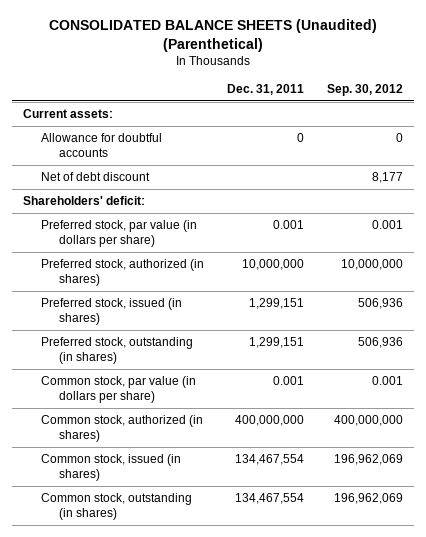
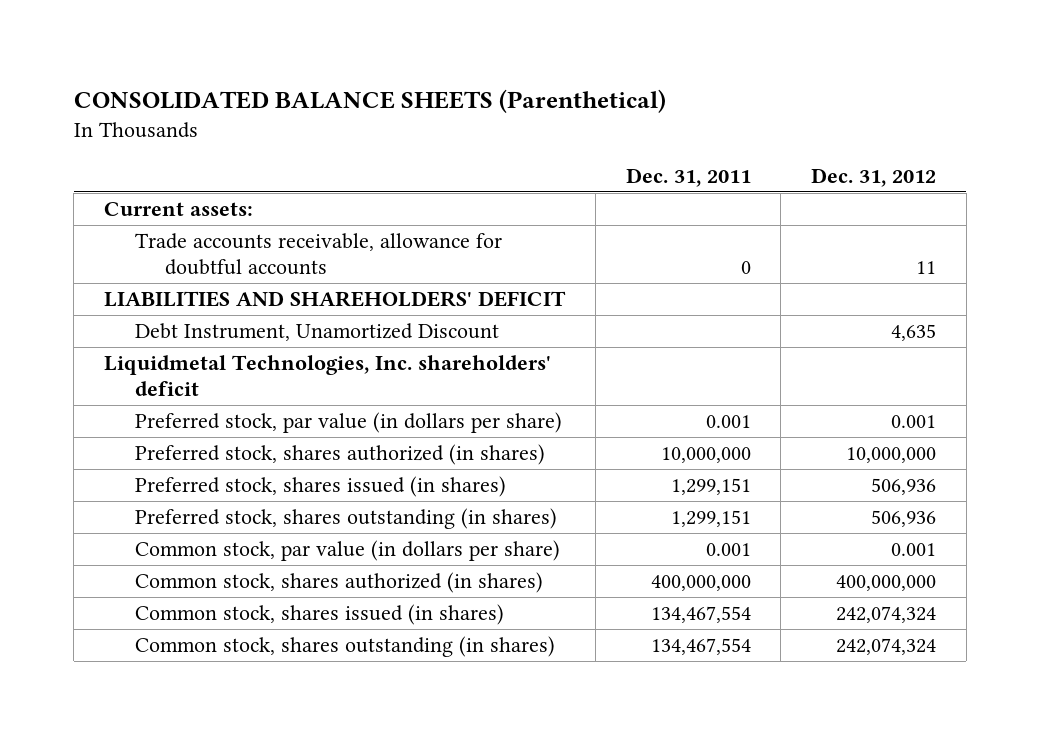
- CONSOLIDATED BALANCE SHEETS (Unaudited) (Parenthetical)
+ CONSOLIDATED BALANCE SHEETS (Parenthetical)
- | Dec. 31, 2011 | Sep. 30, 2012
+ | Dec. 31, 2011 | Dec. 31, 2012
- Allowance for doubtful accounts | 0 | 0
- Net of debt discount | | 8,177
- Shareholders' deficit:
+ Trade accounts receivable, allowance for doubtful accounts | 0 | 11
+ LIABILITIES AND SHAREHOLDERS' DEFICIT
+ Debt Instrument, Unamortized Discount | | 4,635
+ Liquidmetal Technologies, Inc. shareholders' deficit
- Preferred stock, authorized (in shares) | 10,000,000 | 10,000,000
- Preferred stock, issued (in shares) | 1,299,151 | 506,936
- Preferred stock, outstanding (in shares) | 1,299,151 | 506,936
+ Preferred stock, shares authorized (in shares) | 10,000,000 | 10,000,000
+ Preferred stock, shares issued (in shares) | 1,299,151 | 506,936
+ Preferred stock, shares outstanding (in shares) | 1,299,151 | 506,936
- Common stock, authorized (in shares) | 400,000,000 | 400,000,000
- Common stock, issued (in shares) | 134,467,554 | 196,962,069
- Common stock, outstanding (in shares) | 134,467,554 | 196,962,069
+ Common stock, shares authorized (in shares) | 400,000,000 | 400,000,000
+ Common stock, shares issued (in shares) | 134,467,554 | 242,074,324
+ Common stock, shares outstanding (in shares) | 134,467,554 | 242,074,324

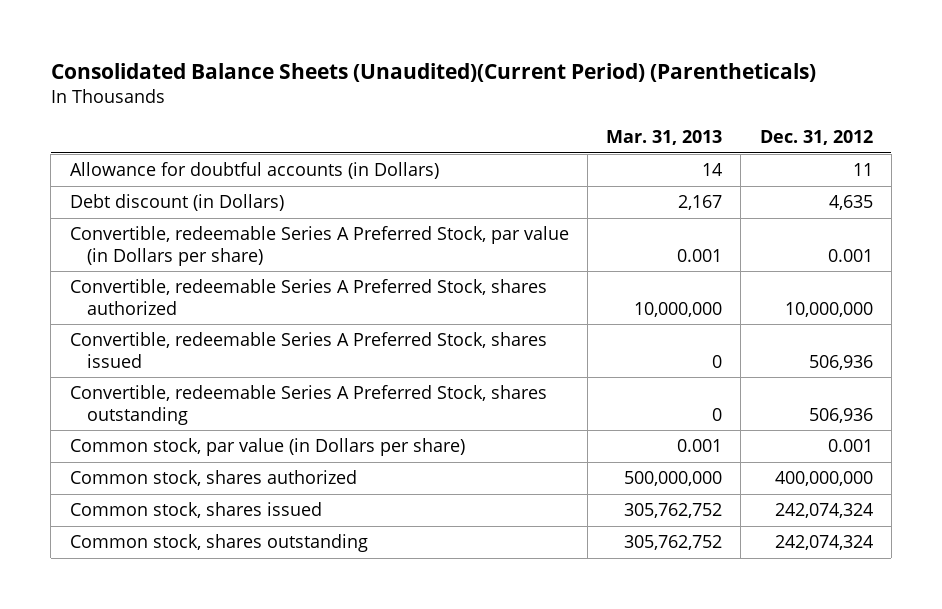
- CONSOLIDATED BALANCE SHEETS (Parenthetical)
+ Consolidated Balance Sheets (Unaudited)(Current Period) (Parentheticals)
- | Dec. 31, 2011 | Dec. 31, 2012
+ | Mar. 31, 2013 | Dec. 31, 2012
- Current assets:
- Trade accounts receivable, allowance for doubtful accounts | 0 | 11
- LIABILITIES AND SHAREHOLDERS' DEFICIT
- Debt Instrument, Unamortized Discount | | 4,635
- Liquidmetal Technologies, Inc. shareholders' deficit
- Preferred stock, par value (in dollars per share) | 0.001 | 0.001
- Preferred stock, shares authorized (in shares) | 10,000,000 | 10,000,000
- Preferred stock, shares issued (in shares) | 1,299,151 | 506,936
- Preferred stock, shares outstanding (in shares) | 1,299,151 | 506,936
- Common stock, par value (in dollars per share) | 0.001 | 0.001
- Common stock, shares authorized (in shares) | 400,000,000 | 400,000,000
- Common stock, shares issued (in shares) | 134,467,554 | 242,074,324
- Common stock, shares outstanding (in shares) | 134,467,554 | 242,074,324
+ Allowance for doubtful accounts (in Dollars) | 14 | 11
+ Debt discount (in Dollars) | 2,167 | 4,635
+ Convertible, redeemable Series A Preferred Stock, par value (in Dollars per share) | 0.001 | 0.001
+ Convertible, redeemable Series A Preferred Stock, shares authorized | 10,000,000 | 10,000,000
+ Convertible, redeemable Series A Preferred Stock, shares issued | 0 | 506,936
+ Convertible, redeemable Series A Preferred Stock, shares outstanding | 0 | 506,936
+ Common stock, par value (in Dollars per share) | 0.001 | 0.001
+ Common stock, shares authorized | 500,000,000 | 400,000,000
+ Common stock, shares issued | 305,762,752 | 242,074,324
+ Common stock, shares outstanding | 305,762,752 | 242,074,324

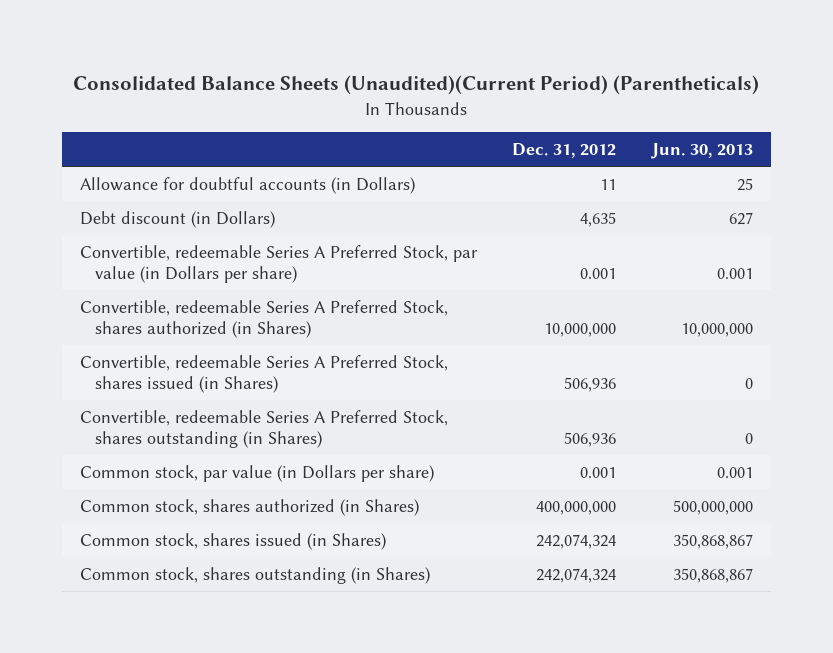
- | Mar. 31, 2013 | Dec. 31, 2012
+ | Dec. 31, 2012 | Jun. 30, 2013
- Convertible, redeemable Series A Preferred Stock, shares authorized | 10,000,000 | 10,000,000
- Convertible, redeemable Series A Preferred Stock, shares issued | 0 | 506,936
- Convertible, redeemable Series A Preferred Stock, shares outstanding | 0 | 506,936
+ Convertible, redeemable Series A Preferred Stock, shares authorized (in Shares) | 10,000,000 | 10,000,000
+ Convertible, redeemable Series A Preferred Stock, shares issued (in Shares) | 506,936 | 0
+ Convertible, redeemable Series A Preferred Stock, shares outstanding (in Shares) | 506,936 | 0
- Common stock, shares authorized | 500,000,000 | 400,000,000
- Common stock, shares issued | 305,762,752 | 242,074,324
- Common stock, shares outstanding | 305,762,752 | 242,074,324
+ Common stock, shares authorized (in Shares) | 400,000,000 | 500,000,000
+ Common stock, shares issued (in Shares) | 242,074,324 | 350,868,867
+ Common stock, shares outstanding (in Shares) | 242,074,324 | 350,868,867

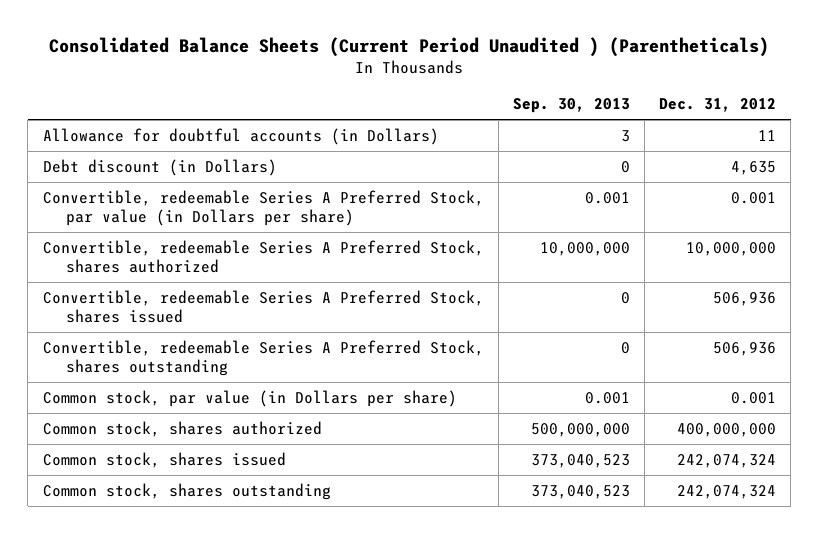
- Consolidated Balance Sheets (Unaudited)(Current Period) (Parentheticals)
+ Consolidated Balance Sheets (Current Period Unaudited ) (Parentheticals)
- | Dec. 31, 2012 | Jun. 30, 2013
+ | Sep. 30, 2013 | Dec. 31, 2012
- Convertible, redeemable Series A Preferred Stock, shares authorized (in Shares) | 10,000,000 | 10,000,000
- Convertible, redeemable Series A Preferred Stock, shares issued (in Shares) | 506,936 | 0
- Convertible, redeemable Series A Preferred Stock, shares outstanding (in Shares) | 506,936 | 0
+ Convertible, redeemable Series A Preferred Stock, shares authorized | 10,000,000 | 10,000,000
+ Convertible, redeemable Series A Preferred Stock, shares issued | 0 | 506,936
+ Convertible, redeemable Series A Preferred Stock, shares outstanding | 0 | 506,936
- Common stock, shares authorized (in Shares) | 400,000,000 | 500,000,000
- Common stock, shares issued (in Shares) | 242,074,324 | 350,868,867
- Common stock, shares outstanding (in Shares) | 242,074,324 | 350,868,867
+ Common stock, shares authorized | 500,000,000 | 400,000,000
+ Common stock, shares issued | 373,040,523 | 242,074,324
+ Common stock, shares outstanding | 373,040,523 | 242,074,324

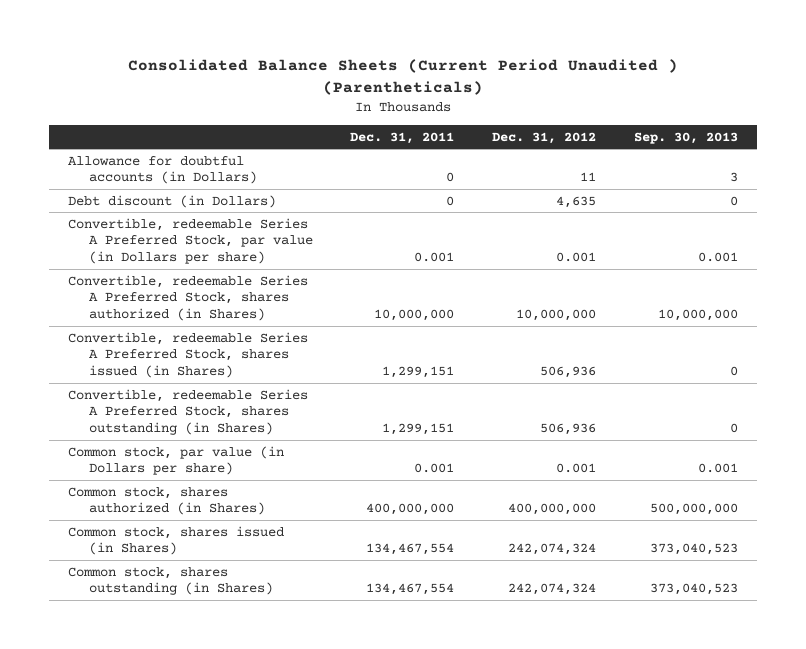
- | Sep. 30, 2013 | Dec. 31, 2012
+ | Dec. 31, 2011 | Dec. 31, 2012 | Sep. 30, 2013
- Convertible, redeemable Series A Preferred Stock, shares authorized | 10,000,000 | 10,000,000
- Convertible, redeemable Series A Preferred Stock, shares issued | 0 | 506,936
- Convertible, redeemable Series A Preferred Stock, shares outstanding | 0 | 506,936
+ Convertible, redeemable Series A Preferred Stock, shares authorized (in Shares) | 10,000,000 | 10,000,000 | 10,000,000
+ Convertible, redeemable Series A Preferred Stock, shares issued (in Shares) | 1,299,151 | 506,936 | 0
+ Convertible, redeemable Series A Preferred Stock, shares outstanding (in Shares) | 1,299,151 | 506,936 | 0
- Common stock, shares authorized | 500,000,000 | 400,000,000
- Common stock, shares issued | 373,040,523 | 242,074,324
- Common stock, shares outstanding | 373,040,523 | 242,074,324
+ Common stock, shares authorized (in Shares) | 400,000,000 | 400,000,000 | 500,000,000
+ Common stock, shares issued (in Shares) | 134,467,554 | 242,074,324 | 373,040,523
+ Common stock, shares outstanding (in Shares) | 134,467,554 | 242,074,324 | 373,040,523

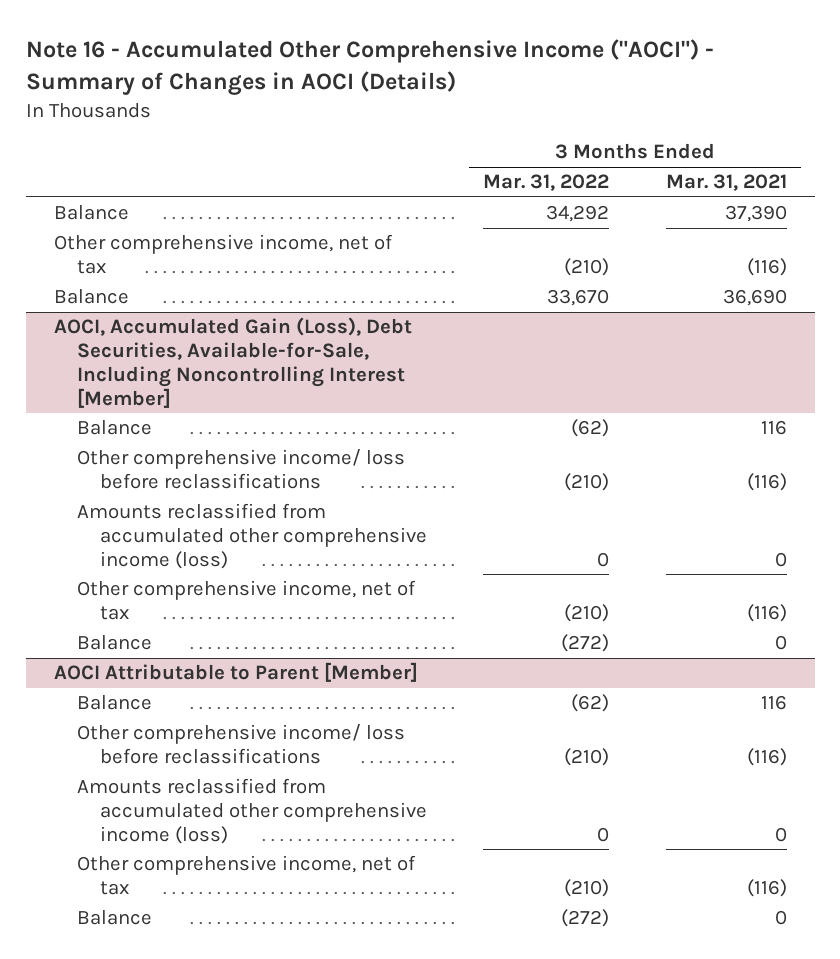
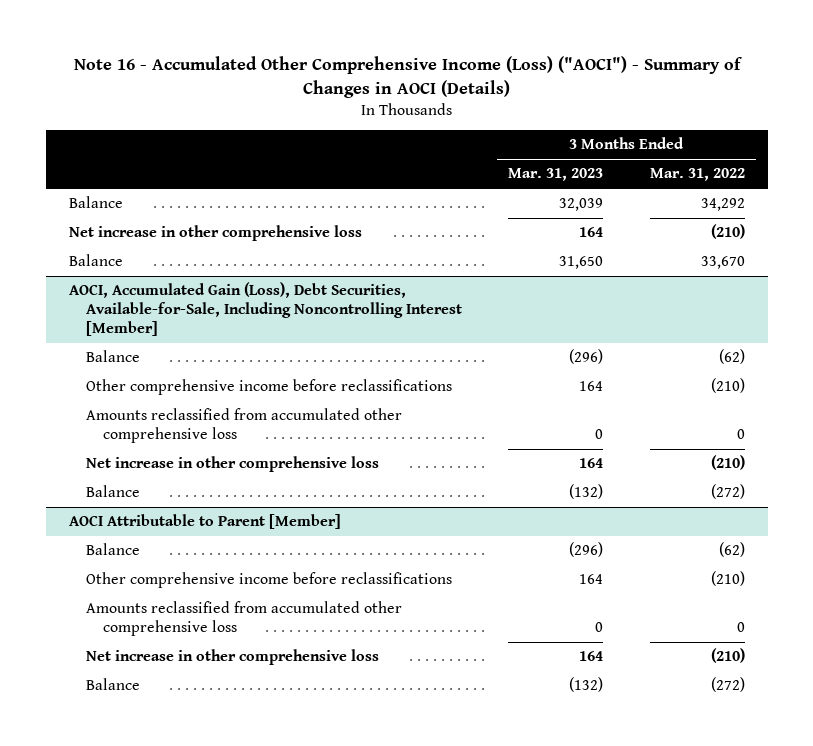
- Note 16 - Accumulated Other Comprehensive Income ("AOCI") - Summary of Changes in AOCI (Details)
+ Note 16 - Accumulated Other Comprehensive Income (Loss) ("AOCI") - Summary of Changes in AOCI (Details)
- | 3 Months Ended Mar. 31, 2022 | 3 Months Ended Mar. 31, 2021
+ | 3 Months Ended Mar. 31, 2023 | 3 Months Ended Mar. 31, 2022
- Other comprehensive income, net of tax | (210) | (116)
+ Net increase in other comprehensive loss | 164 | (210)
@ AOCI, Accumulated Gain (Loss), Debt Securities, Available-for-Sale, Including Noncontrolling Interest [Member]
- Other comprehensive income/ loss before reclassifications | (210) | (116)
- Amounts reclassified from accumulated other comprehensive income (loss) | 0 | 0
- Other comprehensive income, net of tax | (210) | (116)
+ Other comprehensive income before reclassifications | 164 | (210)
+ Amounts reclassified from accumulated other comprehensive loss | 0 | 0
+ Net increase in other comprehensive loss | 164 | (210)
@ AOCI Attributable to Parent [Member]
- Other comprehensive income/ loss before reclassifications | (210) | (116)
- Amounts reclassified from accumulated other comprehensive income (loss) | 0 | 0
- Other comprehensive income, net of tax | (210) | (116)
+ Other comprehensive income before reclassifications | 164 | (210)
+ Amounts reclassified from accumulated other comprehensive loss | 0 | 0
+ Net increase in other comprehensive loss | 164 | (210)

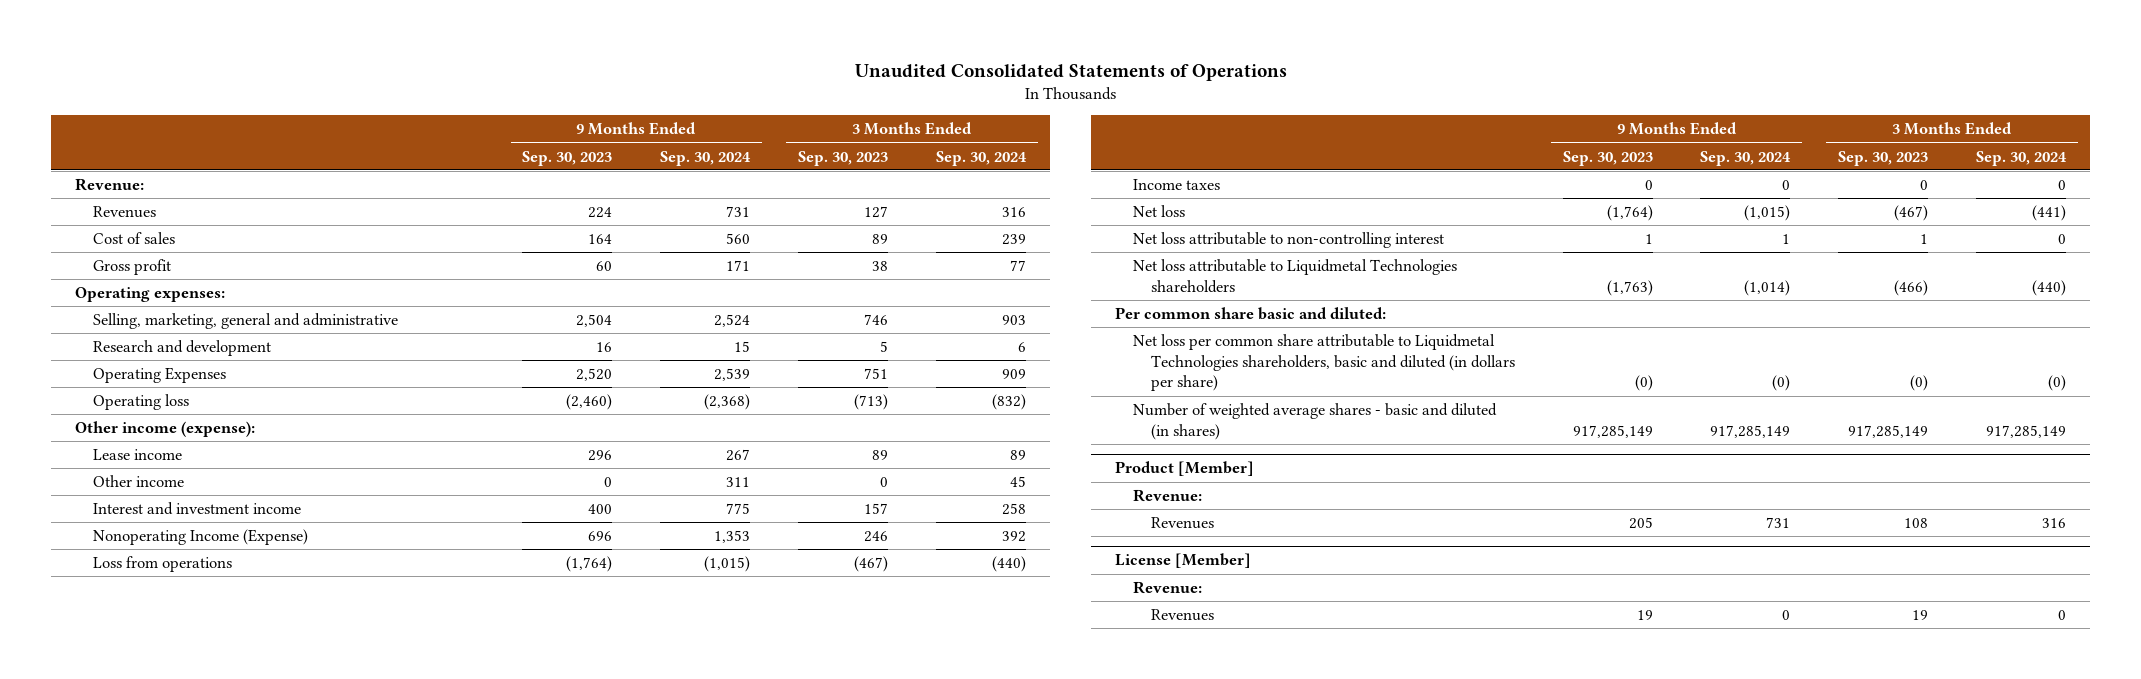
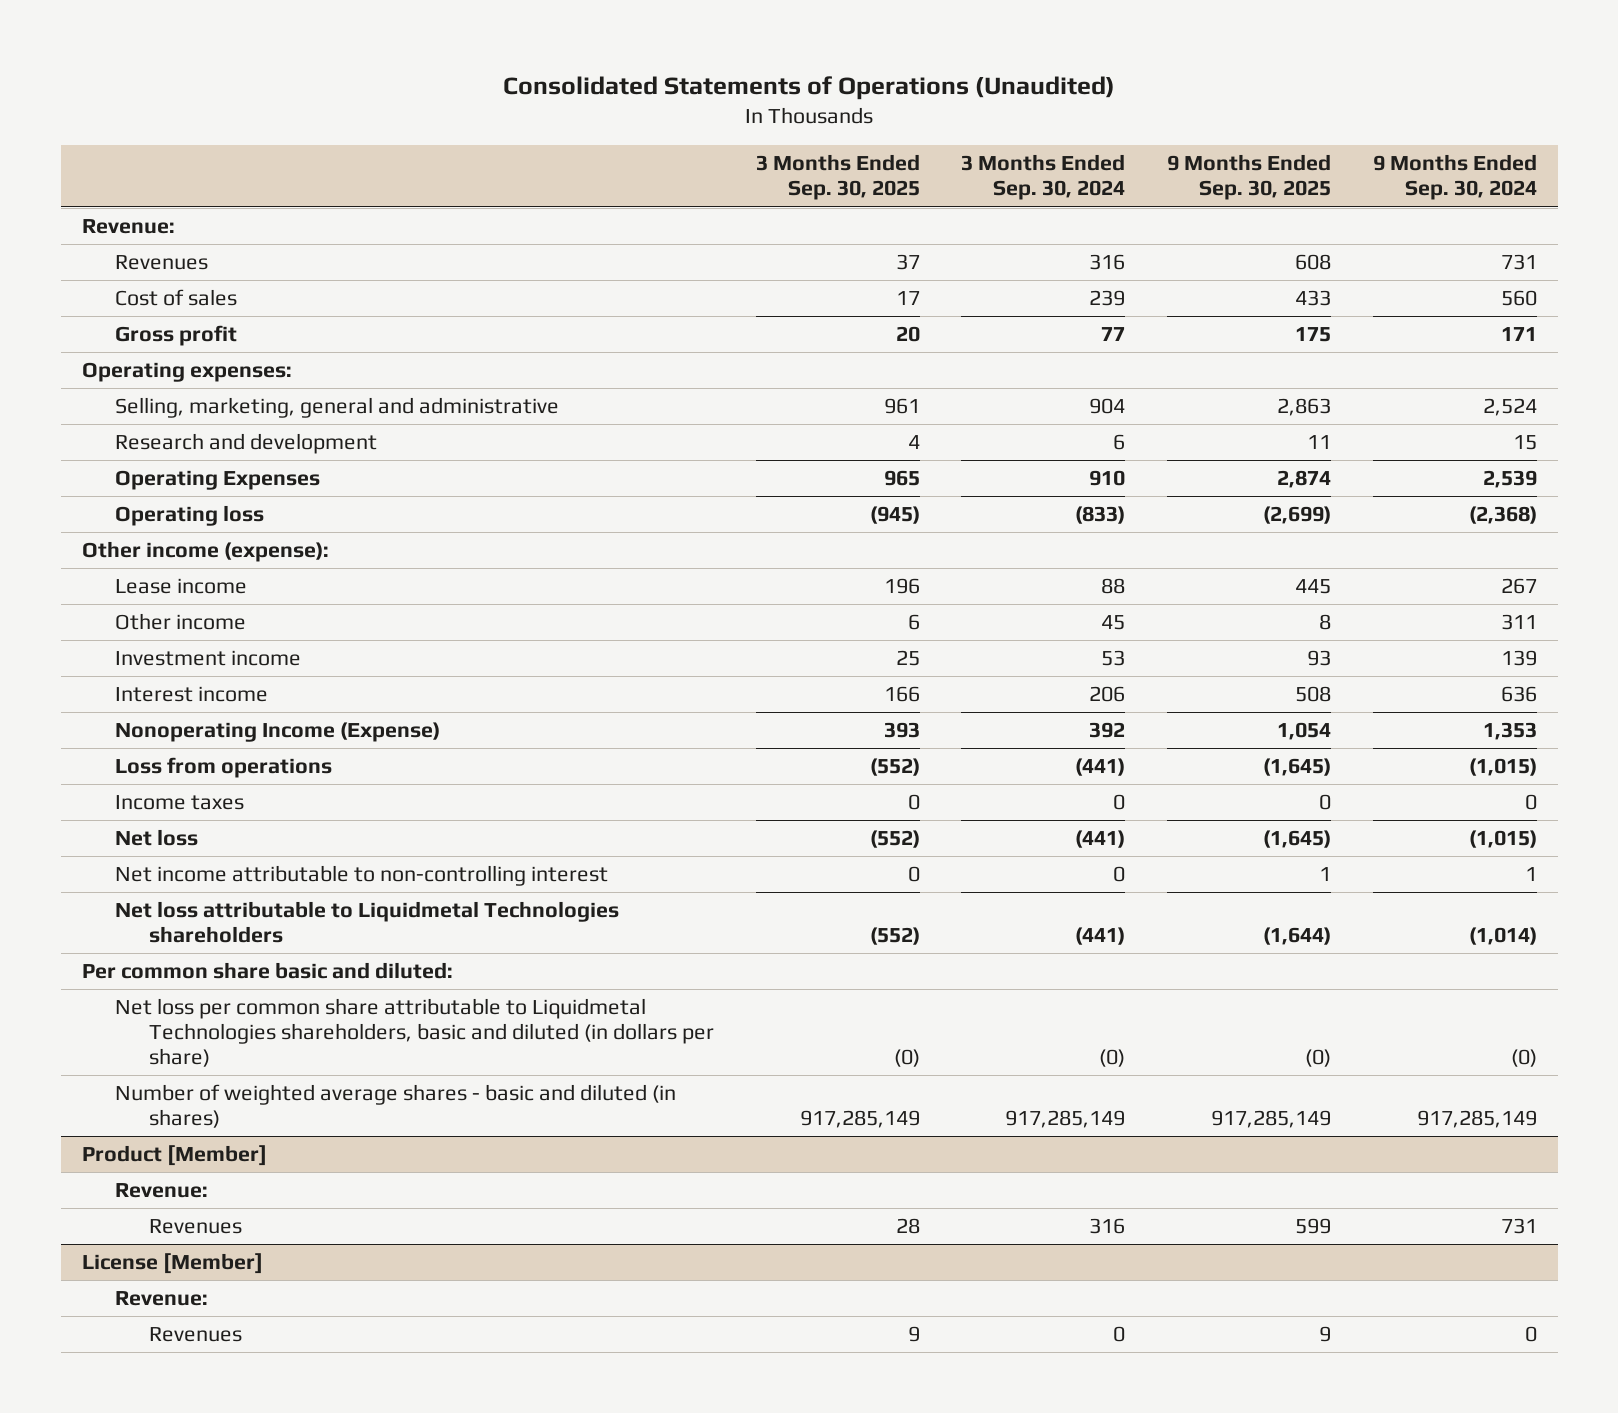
- Unaudited Consolidated Statements of Operations
+ Consolidated Statements of Operations (Unaudited)
- | 9 Months Ended Sep. 30, 2023 | 9 Months Ended Sep. 30, 2024 | 3 Months Ended Sep. 30, 2023 | 3 Months Ended Sep. 30, 2024
+ | 3 Months Ended Sep. 30, 2025 | 3 Months Ended Sep. 30, 2024 | 9 Months Ended Sep. 30, 2025 | 9 Months Ended Sep. 30, 2024
- Selling, marketing, general and administrative | 2,504 | 2,524 | 746 | 903
+ Selling, marketing, general and administrative | 961 | 904 | 2,863 | 2,524
- Operating Expenses | 2,520 | 2,539 | 751 | 909
- Operating loss | (2,460) | (2,368) | (713) | (832)
+ Operating Expenses | 965 | 910 | 2,874 | 2,539
+ Operating loss | (945) | (833) | (2,699) | (2,368)
- Lease income | 296 | 267 | 89 | 89
+ Lease income | 196 | 88 | 445 | 267
- Interest and investment income | 400 | 775 | 157 | 258
+ Investment income | 25 | 53 | 93 | 139
+ Interest income | 166 | 206 | 508 | 636
- Loss from operations | (1,764) | (1,015) | (467) | (440)
+ Loss from operations | (552) | (441) | (1,645) | (1,015)
- Net loss attributable to non-controlling interest | 1 | 1 | 1 | 0
- Net loss attributable to Liquidmetal Technologies shareholders | (1,763) | (1,014) | (466) | (440)
+ Net income attributable to non-controlling interest | 0 | 0 | 1 | 1
+ Net loss attributable to Liquidmetal Technologies shareholders | (552) | (441) | (1,644) | (1,014)

